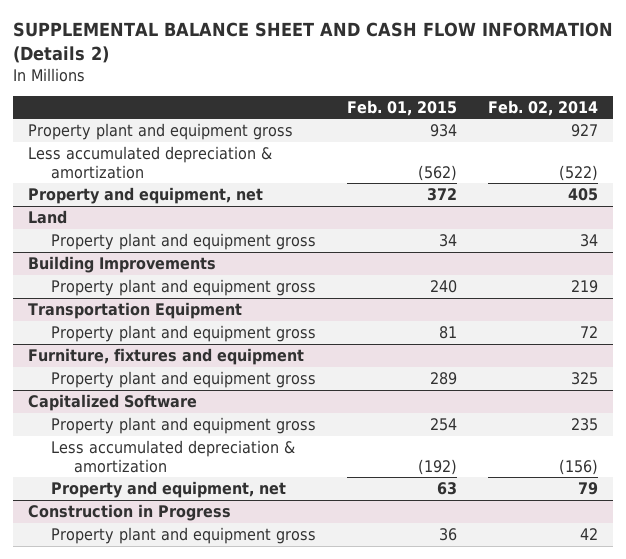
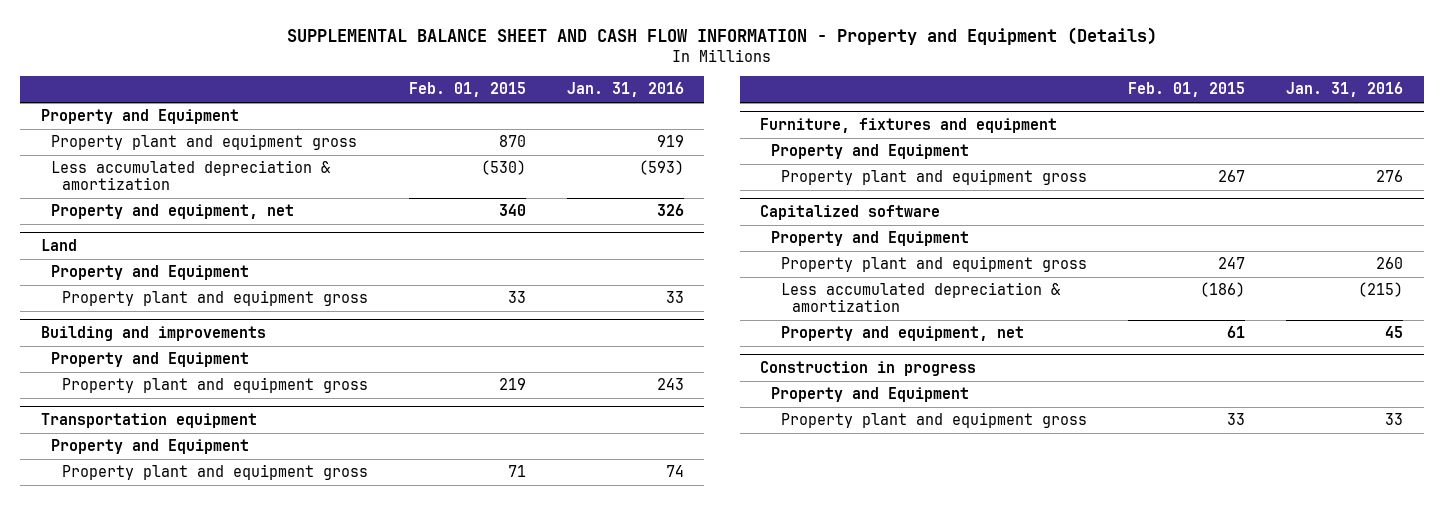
- SUPPLEMENTAL BALANCE SHEET AND CASH FLOW INFORMATION (Details 2)
+ SUPPLEMENTAL BALANCE SHEET AND CASH FLOW INFORMATION - Property and Equipment (Details)
- | Feb. 01, 2015 | Feb. 02, 2014
+ | Feb. 01, 2015 | Jan. 31, 2016
- Property plant and equipment gross | 934 | 927
- Less accumulated depreciation & amortization | (562) | (522)
- Property and equipment, net | 372 | 405
+ Property and Equipment
+ Property plant and equipment gross | 870 | 919
+ Less accumulated depreciation & amortization | (530) | (593)
+ Property and equipment, net | 340 | 326
@ Land
- Property plant and equipment gross | 34 | 34
- Building Improvements
- Property plant and equipment gross | 240 | 219
- Transportation Equipment
- Property plant and equipment gross | 81 | 72
@ Land
+ Property and Equipment
+ Property plant and equipment gross | 33 | 33
+ Building and improvements
+ Property and Equipment
+ Property plant and equipment gross | 219 | 243
+ Transportation equipment
+ Property and Equipment
+ Property plant and equipment gross | 71 | 74
@ Furniture, fixtures and equipment
- Property plant and equipment gross | 289 | 325
- Capitalized Software
- Property plant and equipment gross | 254 | 235
- Less accumulated depreciation & amortization | (192) | (156)
- Property and equipment, net | 63 | 79
- Construction in Progress
- Property plant and equipment gross | 36 | 42
@ Furniture, fixtures and equipment
+ Property and Equipment
+ Property plant and equipment gross | 267 | 276
+ Capitalized software
+ Property and Equipment
+ Property plant and equipment gross | 247 | 260
+ Less accumulated depreciation & amortization | (186) | (215)
+ Property and equipment, net | 61 | 45
+ Construction in progress
+ Property and Equipment
+ Property plant and equipment gross | 33 | 33

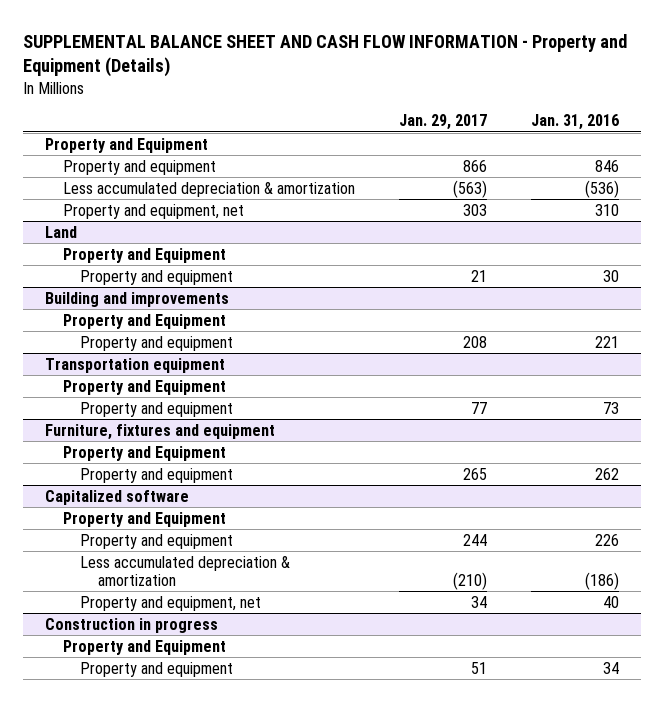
- | Feb. 01, 2015 | Jan. 31, 2016
+ | Jan. 29, 2017 | Jan. 31, 2016
- Property plant and equipment gross | 870 | 919
- Less accumulated depreciation & amortization | (530) | (593)
- Property and equipment, net | 340 | 326
+ Property and equipment | 866 | 846
+ Less accumulated depreciation & amortization | (563) | (536)
+ Property and equipment, net | 303 | 310
@ Land
- Property plant and equipment gross | 33 | 33
+ Property and equipment | 21 | 30
@ Building and improvements
- Property plant and equipment gross | 219 | 243
+ Property and equipment | 208 | 221
@ Transportation equipment
- Property plant and equipment gross | 71 | 74
+ Property and equipment | 77 | 73
@ Furniture, fixtures and equipment
- Property plant and equipment gross | 267 | 276
+ Property and equipment | 265 | 262
@ Capitalized software
- Property plant and equipment gross | 247 | 260
- Less accumulated depreciation & amortization | (186) | (215)
- Property and equipment, net | 61 | 45
+ Property and equipment | 244 | 226
+ Less accumulated depreciation & amortization | (210) | (186)
+ Property and equipment, net | 34 | 40
@ Construction in progress
- Property plant and equipment gross | 33 | 33
+ Property and equipment | 51 | 34

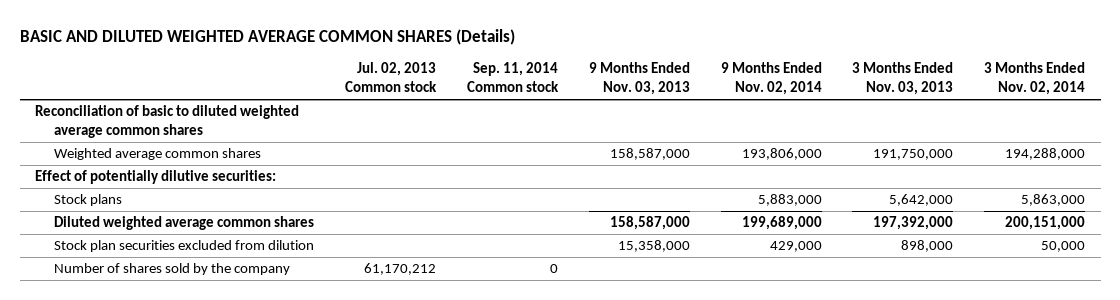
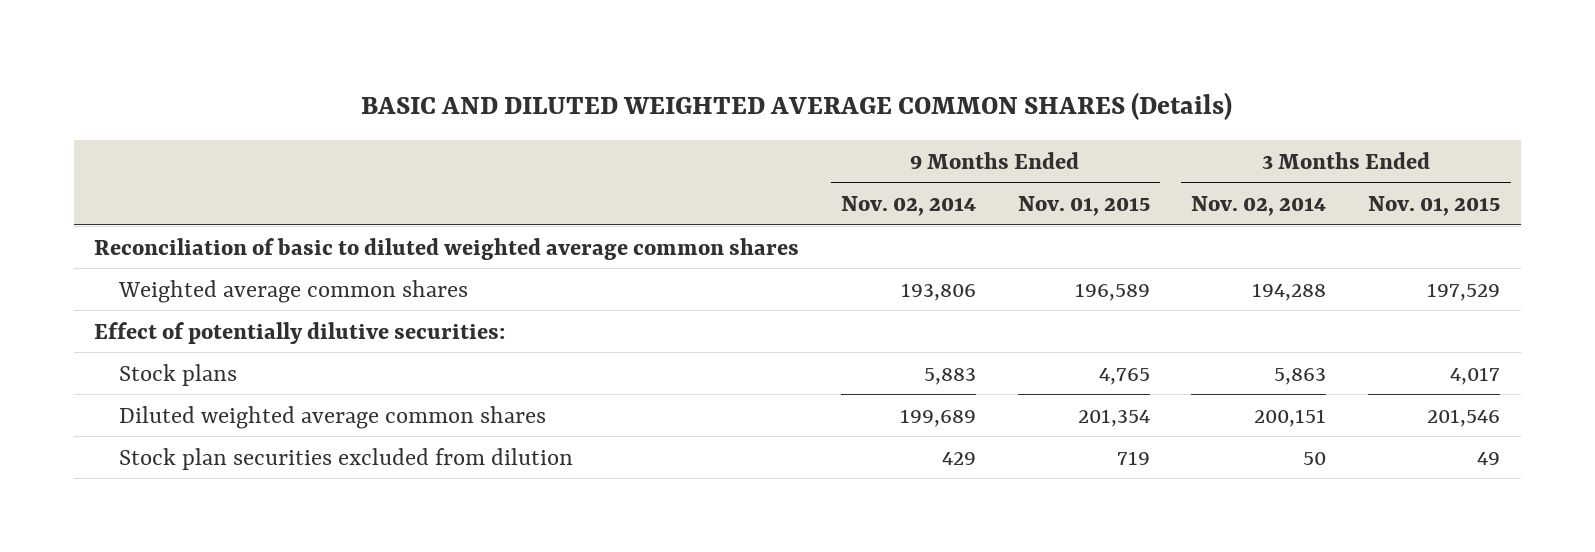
- | Jul. 02, 2013 Common stock | Sep. 11, 2014 Common stock | 9 Months Ended Nov. 03, 2013 | 9 Months Ended Nov. 02, 2014 | 3 Months Ended Nov. 03, 2013 | 3 Months Ended Nov. 02, 2014
+ | 9 Months Ended Nov. 02, 2014 | 9 Months Ended Nov. 01, 2015 | 3 Months Ended Nov. 02, 2014 | 3 Months Ended Nov. 01, 2015
- Weighted average common shares | | | 158,587,000 | 193,806,000 | 191,750,000 | 194,288,000
+ Weighted average common shares | 193,806 | 196,589 | 194,288 | 197,529
- Stock plans | | | | 5,883,000 | 5,642,000 | 5,863,000
- Diluted weighted average common shares | | | 158,587,000 | 199,689,000 | 197,392,000 | 200,151,000
- Stock plan securities excluded from dilution | | | 15,358,000 | 429,000 | 898,000 | 50,000
- Number of shares sold by the company | 61,170,212 | 0 | | | |
+ Stock plans | 5,883 | 4,765 | 5,863 | 4,017
+ Diluted weighted average common shares | 199,689 | 201,354 | 200,151 | 201,546
+ Stock plan securities excluded from dilution | 429 | 719 | 50 | 49

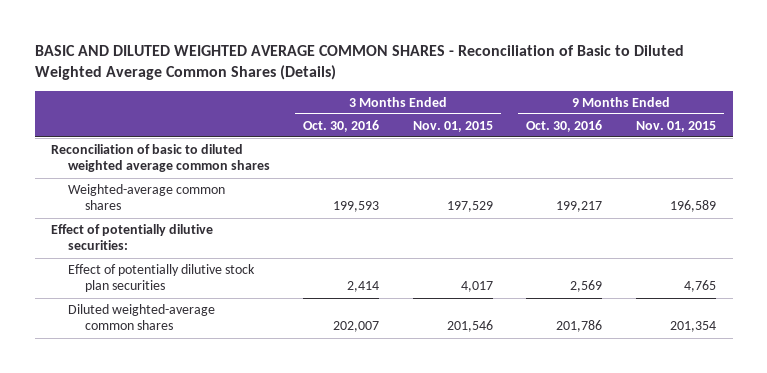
- BASIC AND DILUTED WEIGHTED AVERAGE COMMON SHARES (Details)
+ BASIC AND DILUTED WEIGHTED AVERAGE COMMON SHARES - Reconciliation of Basic to Diluted Weighted Average Common Shares (Details)
- | 9 Months Ended Nov. 02, 2014 | 9 Months Ended Nov. 01, 2015 | 3 Months Ended Nov. 02, 2014 | 3 Months Ended Nov. 01, 2015
+ | 3 Months Ended Oct. 30, 2016 | 3 Months Ended Nov. 01, 2015 | 9 Months Ended Oct. 30, 2016 | 9 Months Ended Nov. 01, 2015
- Weighted average common shares | 193,806 | 196,589 | 194,288 | 197,529
+ Weighted-average common shares | 199,593 | 197,529 | 199,217 | 196,589
- Stock plans | 5,883 | 4,765 | 5,863 | 4,017
- Diluted weighted average common shares | 199,689 | 201,354 | 200,151 | 201,546
- Stock plan securities excluded from dilution | 429 | 719 | 50 | 49
+ Effect of potentially dilutive stock plan securities | 2,414 | 4,017 | 2,569 | 4,765
+ Diluted weighted-average common shares | 202,007 | 201,546 | 201,786 | 201,354

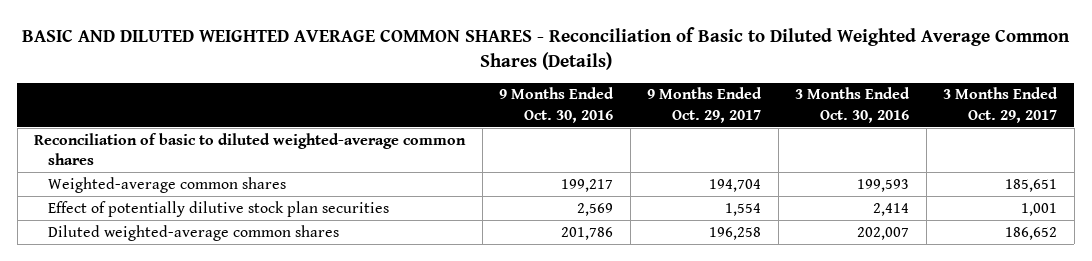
- | 3 Months Ended Oct. 30, 2016 | 3 Months Ended Nov. 01, 2015 | 9 Months Ended Oct. 30, 2016 | 9 Months Ended Nov. 01, 2015
+ | 9 Months Ended Oct. 30, 2016 | 9 Months Ended Oct. 29, 2017 | 3 Months Ended Oct. 30, 2016 | 3 Months Ended Oct. 29, 2017
- Reconciliation of basic to diluted weighted average common shares
+ Reconciliation of basic to diluted weighted-average common shares
- Effect of potentially dilutive securities:

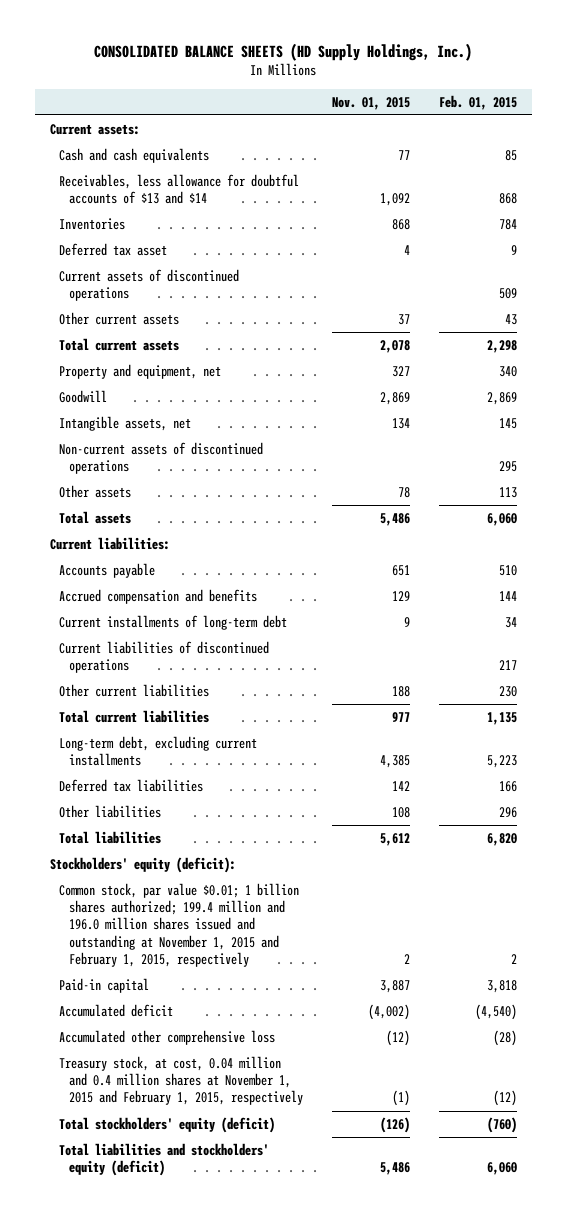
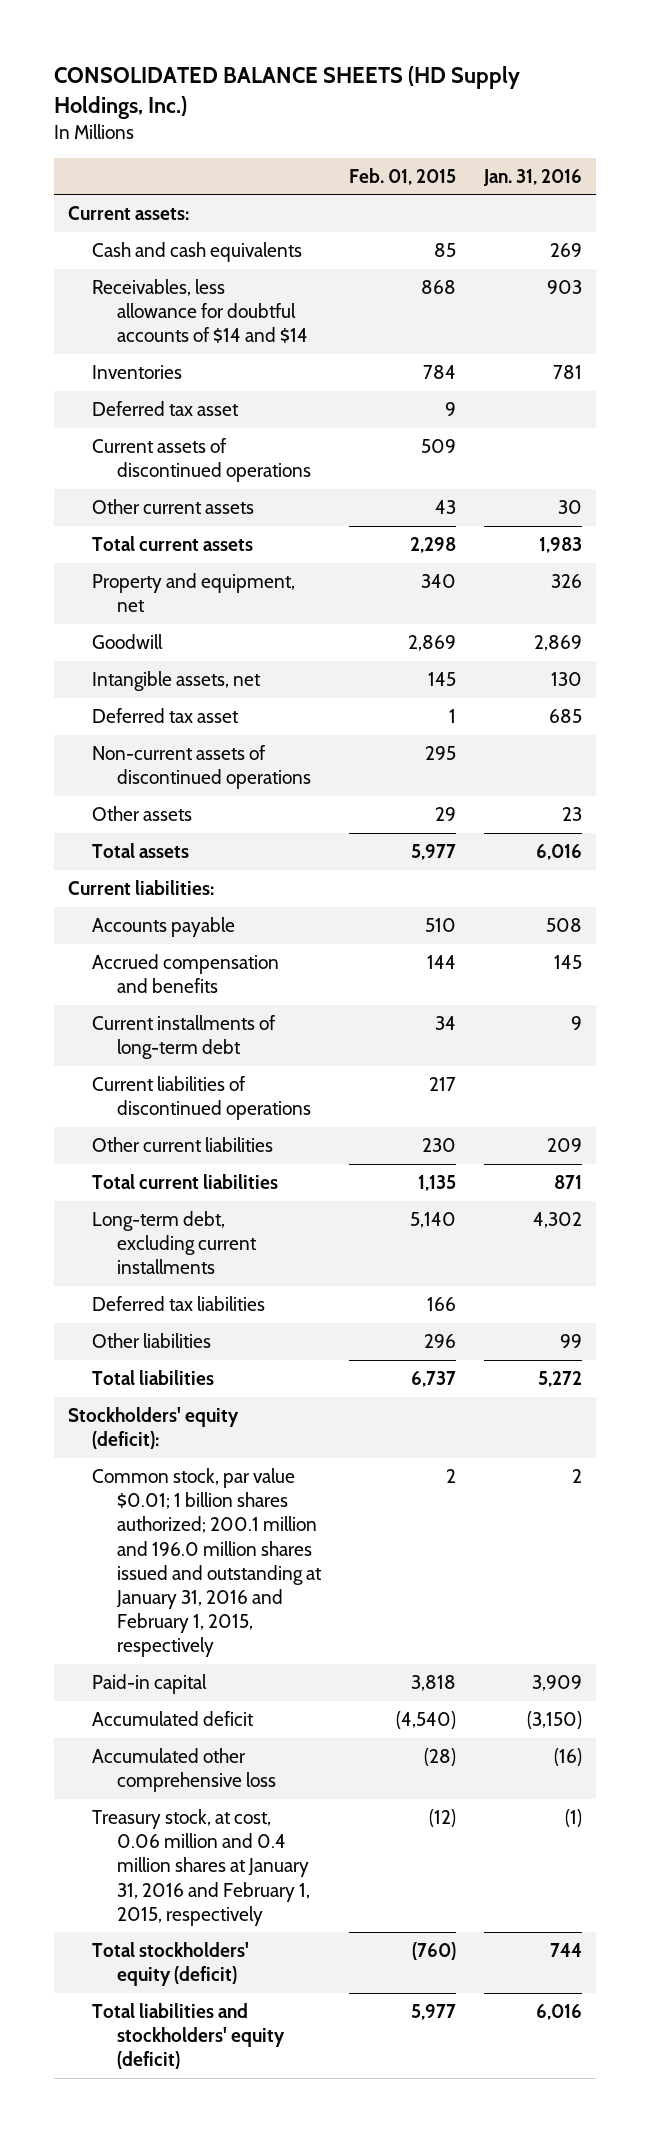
- | Nov. 01, 2015 | Feb. 01, 2015
+ | Feb. 01, 2015 | Jan. 31, 2016
- Receivables, less allowance for doubtful accounts of $13 and $14 | 1,092 | 868
+ Receivables, less allowance for doubtful accounts of $14 and $14 | 868 | 903
+ Deferred tax asset | 1 | 685
- Other assets | 78 | 113
- Total assets | 5,486 | 6,060
+ Other assets | 29 | 23
+ Total assets | 5,977 | 6,016
- Long-term debt, excluding current installments | 4,385 | 5,223
+ Long-term debt, excluding current installments | 5,140 | 4,302
- Total liabilities | 5,612 | 6,820
+ Total liabilities | 6,737 | 5,272
- Common stock, par value $0.01; 1 billion shares authorized; 199.4 million and 196.0 million shares issued and outstanding at November 1, 2015 and February 1, 2015, respectively | 2 | 2
+ Common stock, par value $0.01; 1 billion shares authorized; 200.1 million and 196.0 million shares issued and outstanding at January 31, 2016 and February 1, 2015, respectively | 2 | 2
- Treasury stock, at cost, 0.04 million and 0.4 million shares at November 1, 2015 and February 1, 2015, respectively | (1) | (12)
+ Treasury stock, at cost, 0.06 million and 0.4 million shares at January 31, 2016 and February 1, 2015, respectively | (12) | (1)
- Total liabilities and stockholders' equity (deficit) | 5,486 | 6,060
+ Total liabilities and stockholders' equity (deficit) | 5,977 | 6,016

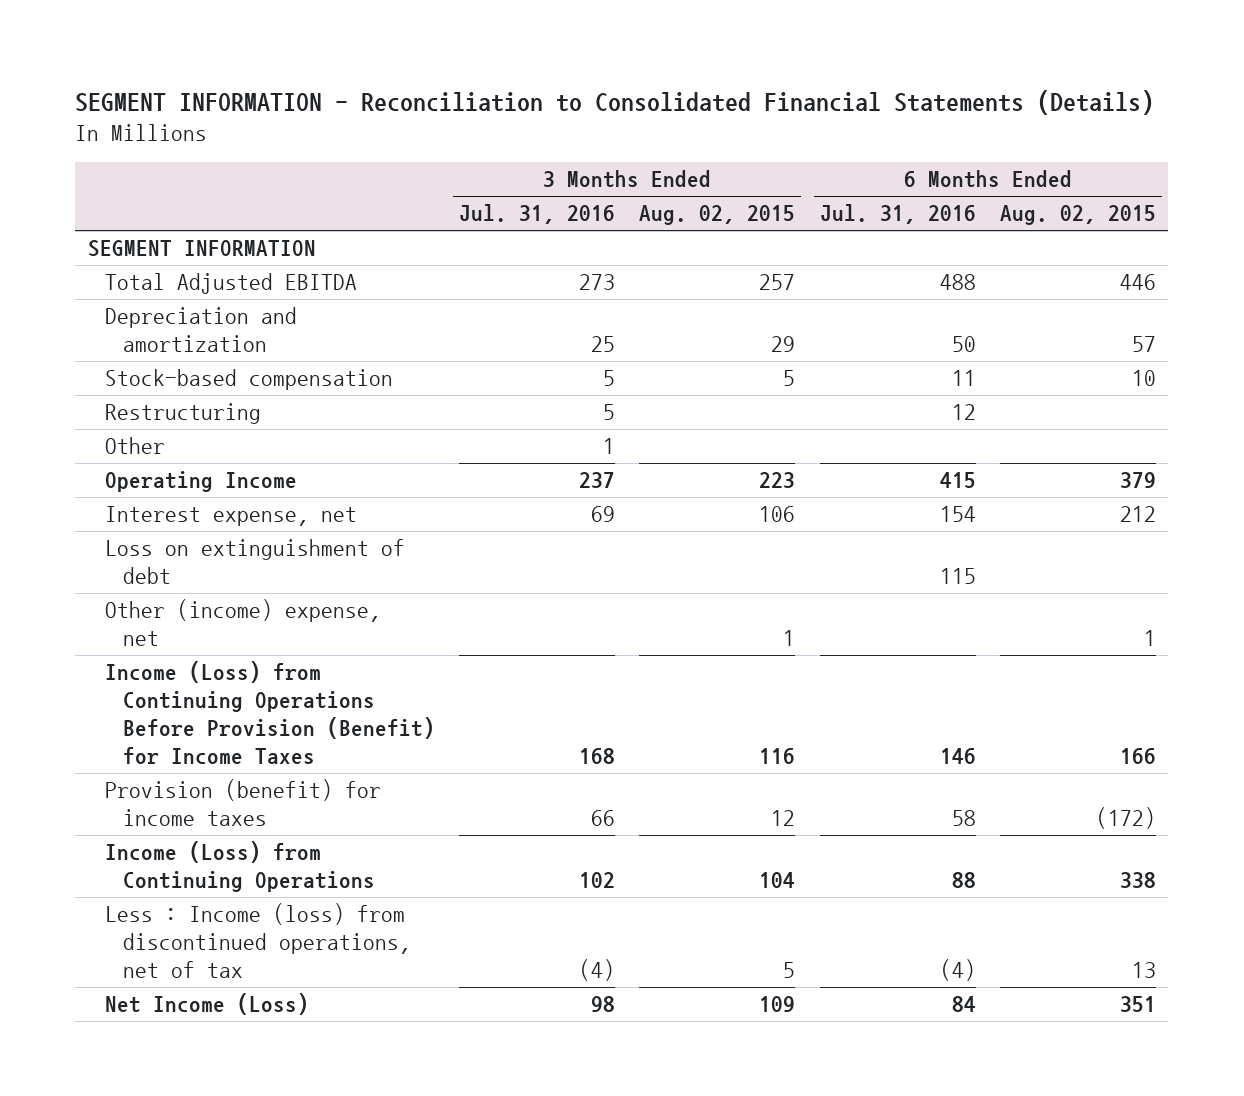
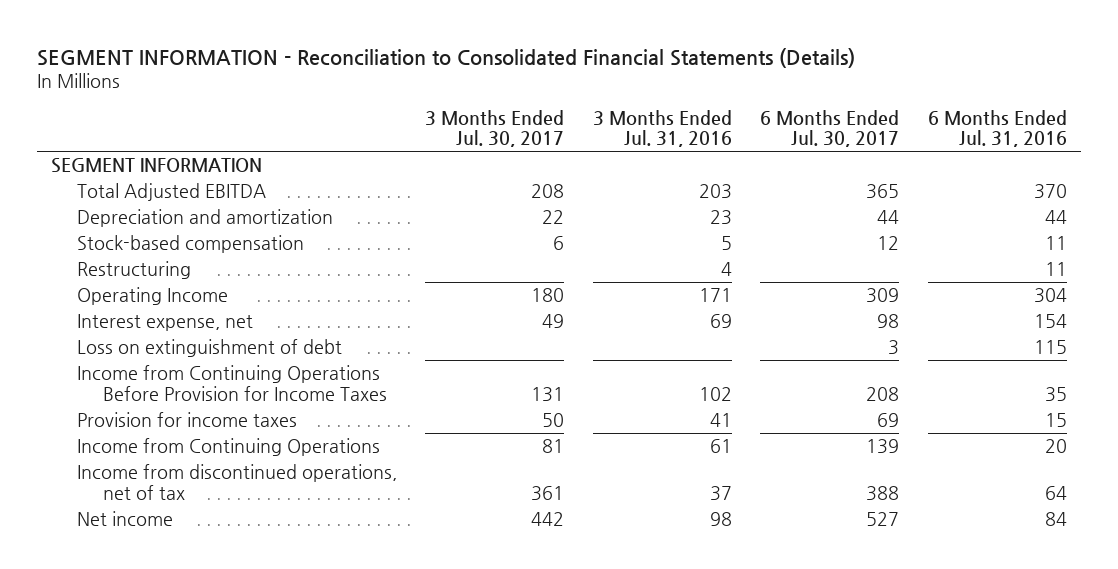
- | 3 Months Ended Jul. 31, 2016 | 3 Months Ended Aug. 02, 2015 | 6 Months Ended Jul. 31, 2016 | 6 Months Ended Aug. 02, 2015
+ | 3 Months Ended Jul. 30, 2017 | 3 Months Ended Jul. 31, 2016 | 6 Months Ended Jul. 30, 2017 | 6 Months Ended Jul. 31, 2016
- Total Adjusted EBITDA | 273 | 257 | 488 | 446
- Depreciation and amortization | 25 | 29 | 50 | 57
+ Total Adjusted EBITDA | 208 | 203 | 365 | 370
+ Depreciation and amortization | 22 | 23 | 44 | 44
- Restructuring | 5 | | 12 |
- Other | 1 | | |
- Operating Income | 237 | 223 | 415 | 379
+ Restructuring | | 4 | | 11
+ Operating Income | 180 | 171 | 309 | 304
- Other (income) expense, net | | 1 | | 1
- Income (Loss) from Continuing Operations Before Provision (Benefit) for Income Taxes | 168 | 116 | 146 | 166
- Provision (benefit) for income taxes | 66 | 12 | 58 | (172)
- Income (Loss) from Continuing Operations | 102 | 104 | 88 | 338
- Less : Income (loss) from discontinued operations, net of tax | (4) | 5 | (4) | 13
- Net Income (Loss) | 98 | 109 | 84 | 351
+ Income from Continuing Operations Before Provision for Income Taxes | 131 | 102 | 208 | 35
+ Provision for income taxes | 50 | 41 | 69 | 15
+ Income from Continuing Operations | 81 | 61 | 139 | 20
+ Income from discontinued operations, net of tax | 361 | 37 | 388 | 64
+ Net income | 442 | 98 | 527 | 84

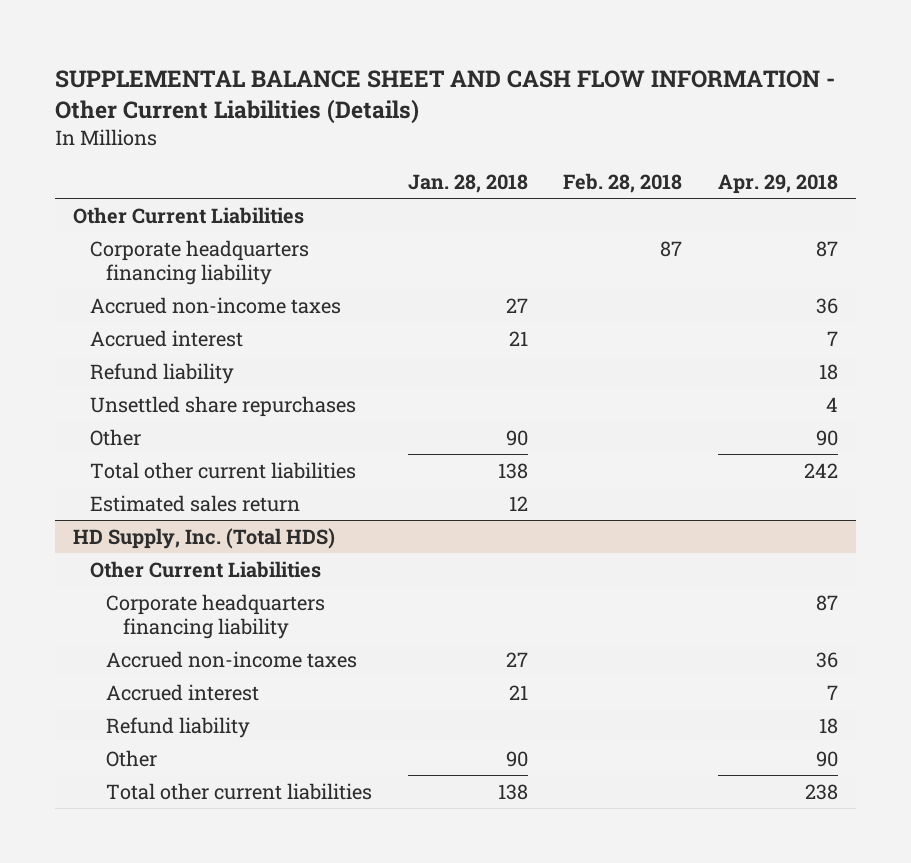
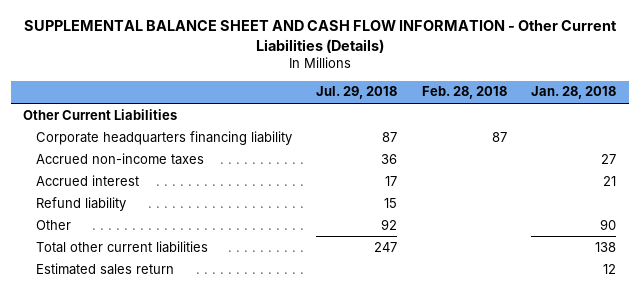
- | Jan. 28, 2018 | Feb. 28, 2018 | Apr. 29, 2018
+ | Jul. 29, 2018 | Feb. 28, 2018 | Jan. 28, 2018
- Unsettled share repurchases | | | 4
- HD Supply, Inc. (Total HDS)
- Other Current Liabilities
- Corporate headquarters financing liability | | | 87
- Accrued non-income taxes | 27 | | 36
- Accrued interest | 21 | | 7
- Refund liability | | | 18
- Other | 90 | | 90
- Total other current liabilities | 138 | | 238

